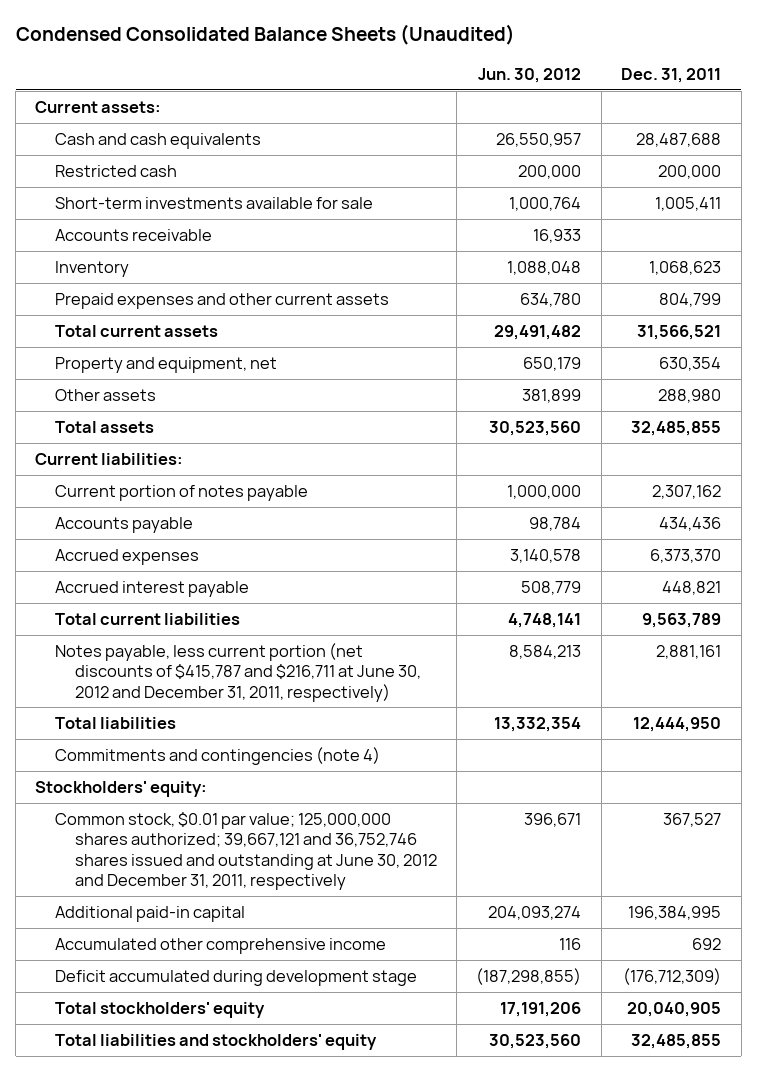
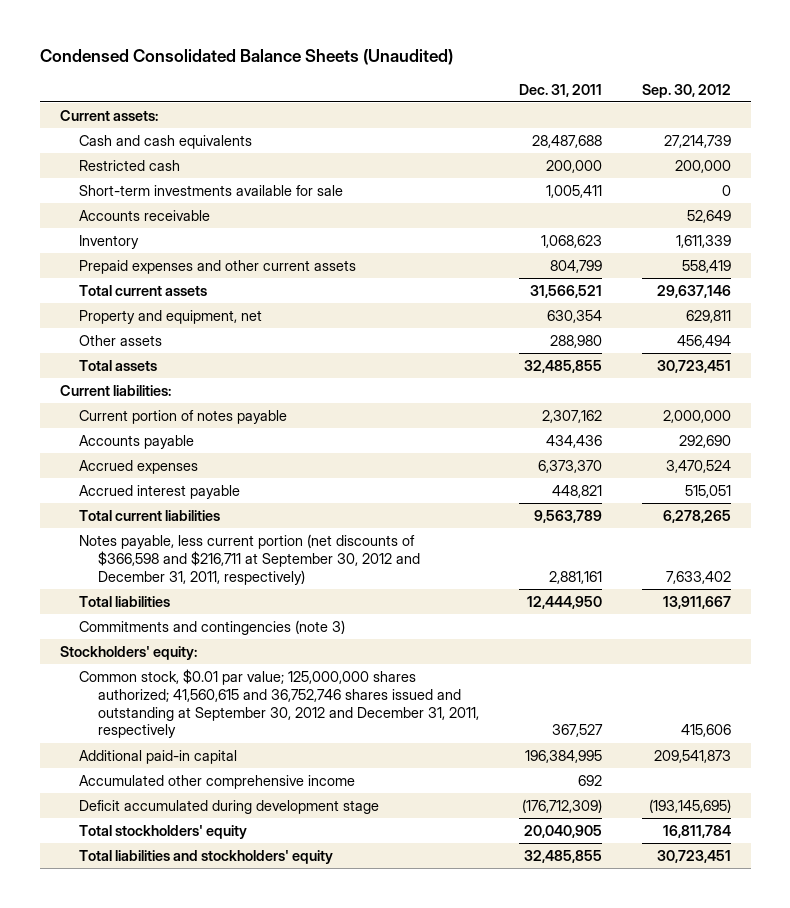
- | Jun. 30, 2012 | Dec. 31, 2011
+ | Dec. 31, 2011 | Sep. 30, 2012
- Notes payable, less current portion (net discounts of $415,787 and $216,711 at June 30, 2012 and December 31, 2011, respectively) | 8,584,213 | 2,881,161
+ Notes payable, less current portion (net discounts of $366,598 and $216,711 at September 30, 2012 and December 31, 2011, respectively) | 2,881,161 | 7,633,402
- Commitments and contingencies (note 4)
+ Commitments and contingencies (note 3)
- Common stock, $0.01 par value; 125,000,000 shares authorized; 39,667,121 and 36,752,746 shares issued and outstanding at June 30, 2012 and December 31, 2011, respectively | 396,671 | 367,527
+ Common stock, $0.01 par value; 125,000,000 shares authorized; 41,560,615 and 36,752,746 shares issued and outstanding at September 30, 2012 and December 31, 2011, respectively | 367,527 | 415,606

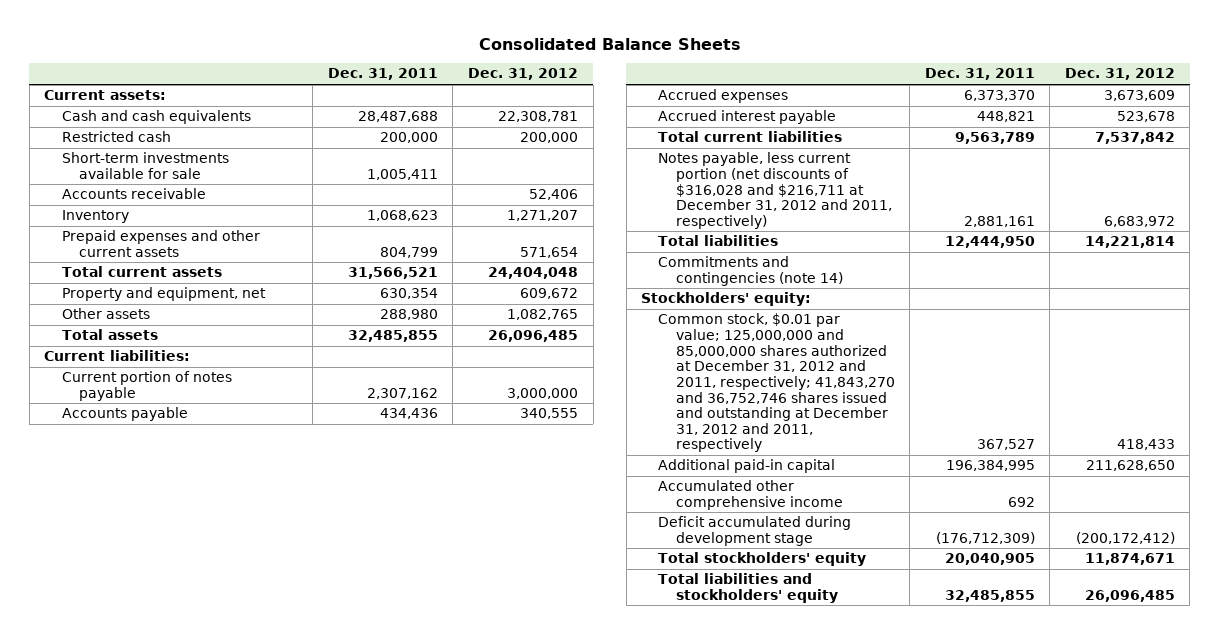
- Condensed Consolidated Balance Sheets (Unaudited)
+ Consolidated Balance Sheets
- | Dec. 31, 2011 | Sep. 30, 2012
+ | Dec. 31, 2011 | Dec. 31, 2012
- Notes payable, less current portion (net discounts of $366,598 and $216,711 at September 30, 2012 and December 31, 2011, respectively) | 2,881,161 | 7,633,402
+ Notes payable, less current portion (net discounts of $316,028 and $216,711 at December 31, 2012 and 2011, respectively) | 2,881,161 | 6,683,972
- Commitments and contingencies (note 3)
+ Commitments and contingencies (note 14)
- Common stock, $0.01 par value; 125,000,000 shares authorized; 41,560,615 and 36,752,746 shares issued and outstanding at September 30, 2012 and December 31, 2011, respectively | 367,527 | 415,606
+ Common stock, $0.01 par value; 125,000,000 and 85,000,000 shares authorized at December 31, 2012 and 2011, respectively; 41,843,270 and 36,752,746 shares issued and outstanding at December 31, 2012 and 2011, respectively | 367,527 | 418,433

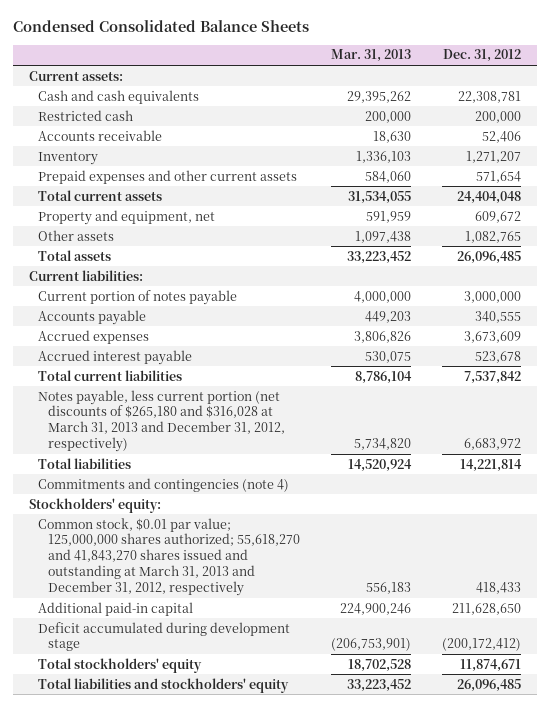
- Consolidated Balance Sheets
+ Condensed Consolidated Balance Sheets
- | Dec. 31, 2011 | Dec. 31, 2012
+ | Mar. 31, 2013 | Dec. 31, 2012
- Short-term investments available for sale | 1,005,411 |
- Notes payable, less current portion (net discounts of $316,028 and $216,711 at December 31, 2012 and 2011, respectively) | 2,881,161 | 6,683,972
+ Notes payable, less current portion (net discounts of $265,180 and $316,028 at March 31, 2013 and December 31, 2012, respectively) | 5,734,820 | 6,683,972
- Commitments and contingencies (note 14)
+ Commitments and contingencies (note 4)
- Common stock, $0.01 par value; 125,000,000 and 85,000,000 shares authorized at December 31, 2012 and 2011, respectively; 41,843,270 and 36,752,746 shares issued and outstanding at December 31, 2012 and 2011, respectively | 367,527 | 418,433
+ Common stock, $0.01 par value; 125,000,000 shares authorized; 55,618,270 and 41,843,270 shares issued and outstanding at March 31, 2013 and December 31, 2012, respectively | 556,183 | 418,433
- Accumulated other comprehensive income | 692 |

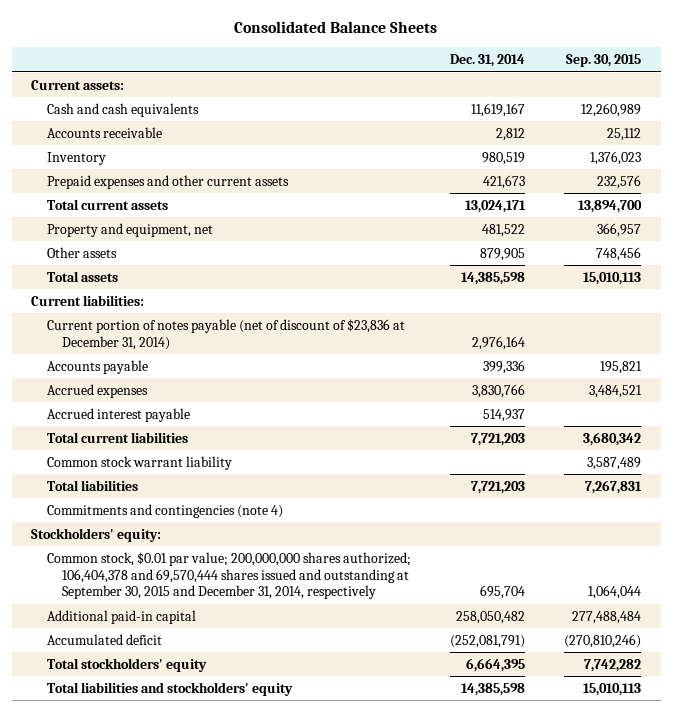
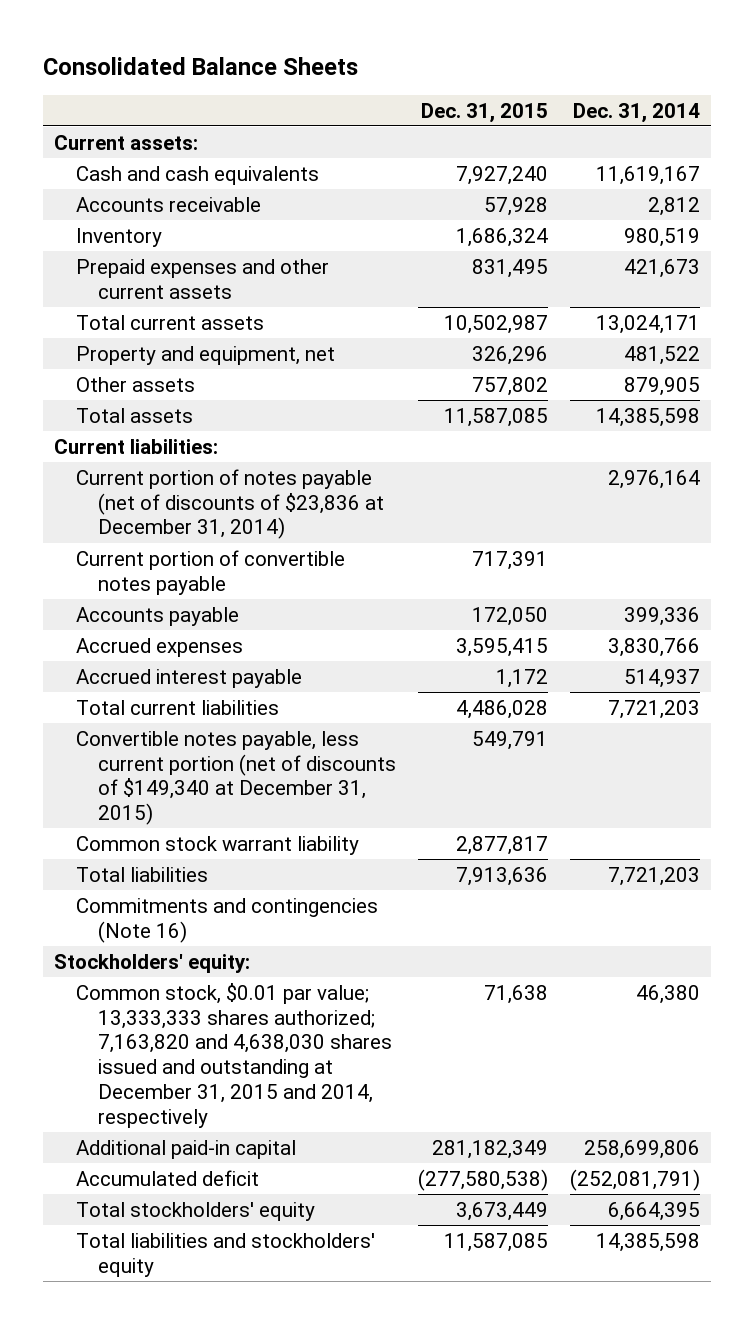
- | Dec. 31, 2014 | Sep. 30, 2015
+ | Dec. 31, 2015 | Dec. 31, 2014
- Current portion of notes payable (net of discount of $23,836 at December 31, 2014) | 2,976,164 |
+ Current portion of notes payable (net of discounts of $23,836 at December 31, 2014) | | 2,976,164
+ Current portion of convertible notes payable | 717,391 |
+ Convertible notes payable, less current portion (net of discounts of $149,340 at December 31, 2015) | 549,791 |
- Commitments and contingencies (note 4)
+ Commitments and contingencies (Note 16)
- Common stock, $0.01 par value; 200,000,000 shares authorized; 106,404,378 and 69,570,444 shares issued and outstanding at September 30, 2015 and December 31, 2014, respectively | 695,704 | 1,064,044
- Additional paid-in capital | 258,050,482 | 277,488,484
+ Common stock, $0.01 par value; 13,333,333 shares authorized; 7,163,820 and 4,638,030 shares issued and outstanding at December 31, 2015 and 2014, respectively | 71,638 | 46,380
+ Additional paid-in capital | 281,182,349 | 258,699,806

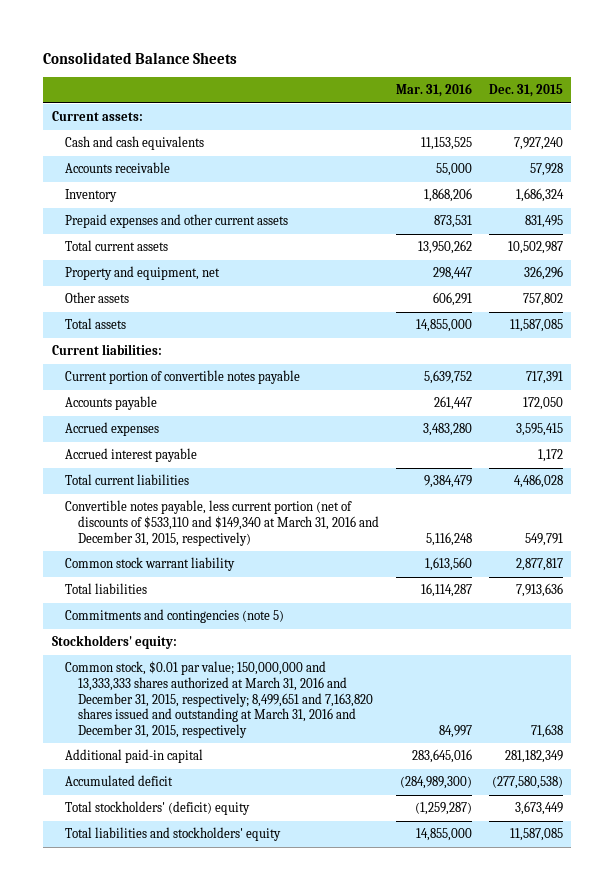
- | Dec. 31, 2015 | Dec. 31, 2014
+ | Mar. 31, 2016 | Dec. 31, 2015
- Current portion of notes payable (net of discounts of $23,836 at December 31, 2014) | | 2,976,164
- Convertible notes payable, less current portion (net of discounts of $149,340 at December 31, 2015) | 549,791 |
+ Convertible notes payable, less current portion (net of discounts of $533,110 and $149,340 at March 31, 2016 and December 31, 2015, respectively) | 5,116,248 | 549,791
- Commitments and contingencies (Note 16)
+ Commitments and contingencies (note 5)
- Common stock, $0.01 par value; 13,333,333 shares authorized; 7,163,820 and 4,638,030 shares issued and outstanding at December 31, 2015 and 2014, respectively | 71,638 | 46,380
+ Common stock, $0.01 par value; 150,000,000 and 13,333,333 shares authorized at March 31, 2016 and December 31, 2015, respectively; 8,499,651 and 7,163,820 shares issued and outstanding at March 31, 2016 and December 31, 2015, respectively | 84,997 | 71,638
- Total stockholders' equity | 3,673,449 | 6,664,395
+ Total stockholders' (deficit) equity | (1,259,287) | 3,673,449

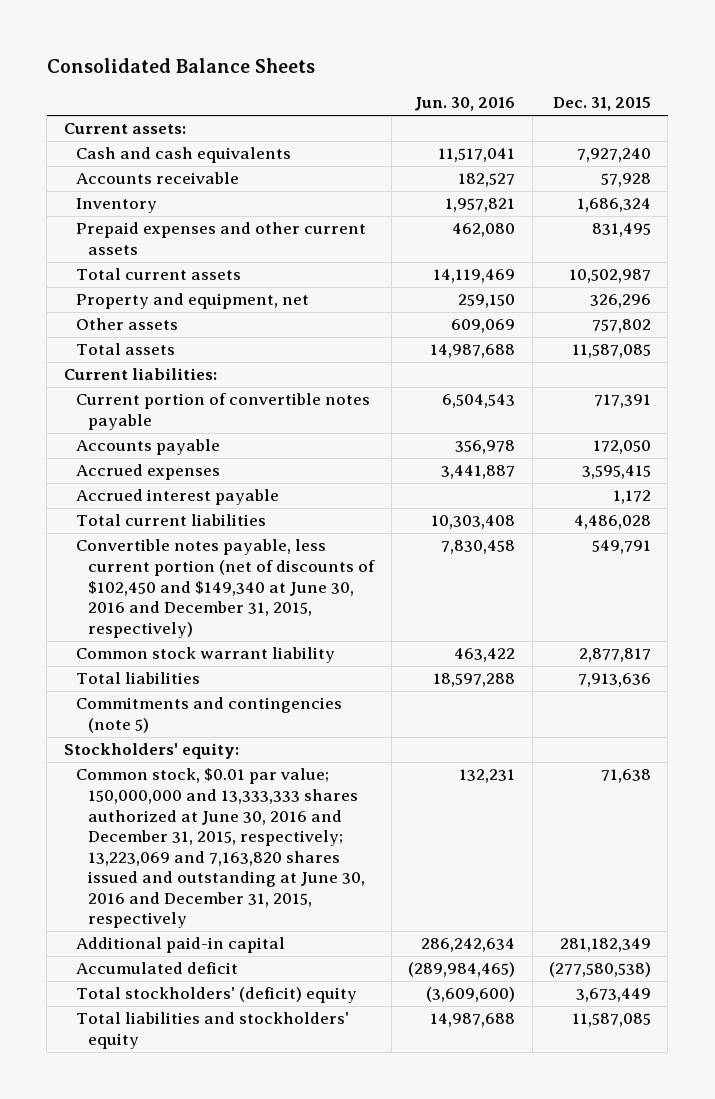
- | Mar. 31, 2016 | Dec. 31, 2015
+ | Jun. 30, 2016 | Dec. 31, 2015
- Convertible notes payable, less current portion (net of discounts of $533,110 and $149,340 at March 31, 2016 and December 31, 2015, respectively) | 5,116,248 | 549,791
+ Convertible notes payable, less current portion (net of discounts of $102,450 and $149,340 at June 30, 2016 and December 31, 2015, respectively) | 7,830,458 | 549,791
- Common stock, $0.01 par value; 150,000,000 and 13,333,333 shares authorized at March 31, 2016 and December 31, 2015, respectively; 8,499,651 and 7,163,820 shares issued and outstanding at March 31, 2016 and December 31, 2015, respectively | 84,997 | 71,638
+ Common stock, $0.01 par value; 150,000,000 and 13,333,333 shares authorized at June 30, 2016 and December 31, 2015, respectively; 13,223,069 and 7,163,820 shares issued and outstanding at June 30, 2016 and December 31, 2015, respectively | 132,231 | 71,638

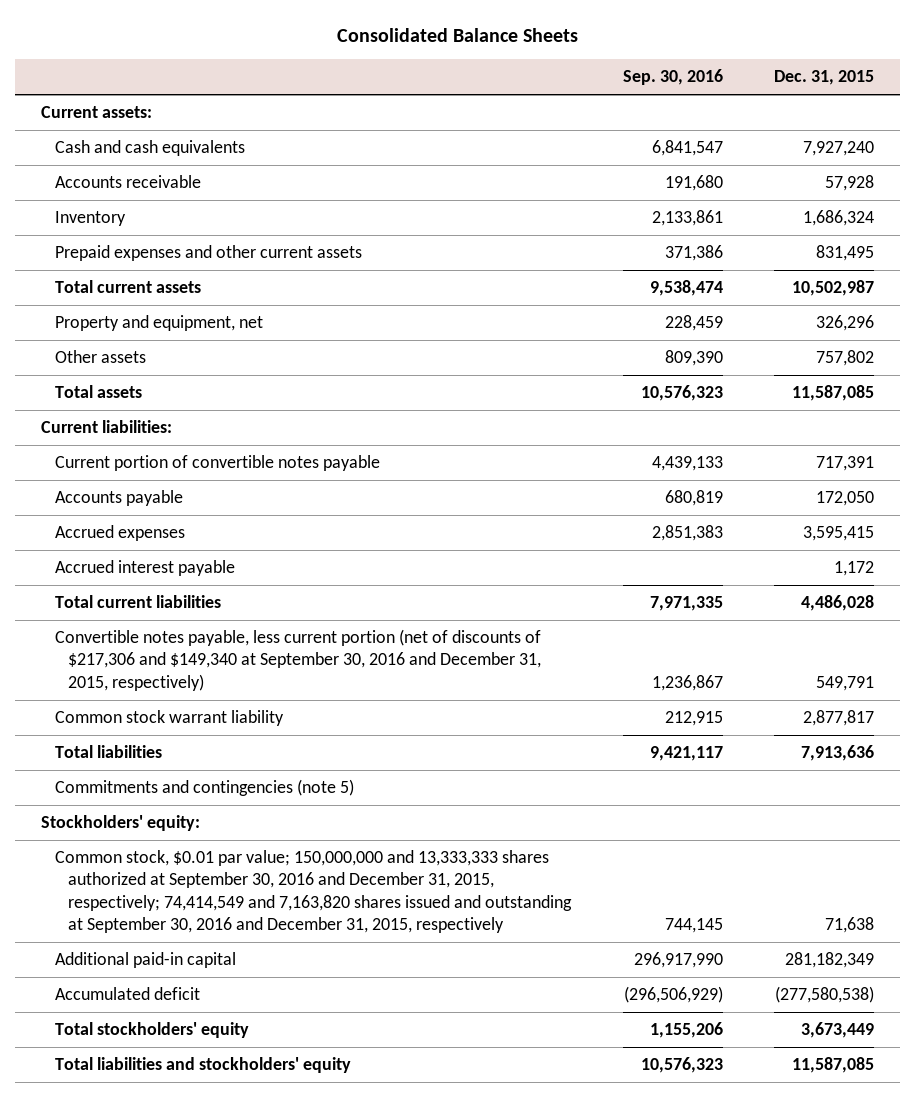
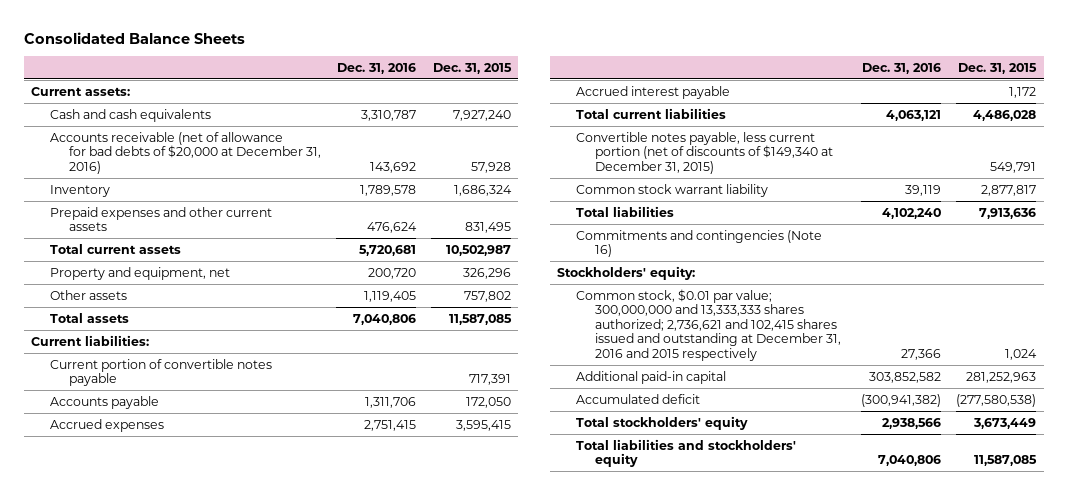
- | Sep. 30, 2016 | Dec. 31, 2015
+ | Dec. 31, 2016 | Dec. 31, 2015
- Accounts receivable | 191,680 | 57,928
+ Accounts receivable (net of allowance for bad debts of $20,000 at December 31, 2016) | 143,692 | 57,928
- Convertible notes payable, less current portion (net of discounts of $217,306 and $149,340 at September 30, 2016 and December 31, 2015, respectively) | 1,236,867 | 549,791
+ Convertible notes payable, less current portion (net of discounts of $149,340 at December 31, 2015) | | 549,791
- Commitments and contingencies (note 5)
+ Commitments and contingencies (Note 16)
- Common stock, $0.01 par value; 150,000,000 and 13,333,333 shares authorized at September 30, 2016 and December 31, 2015, respectively; 74,414,549 and 7,163,820 shares issued and outstanding at September 30, 2016 and December 31, 2015, respectively | 744,145 | 71,638
- Additional paid-in capital | 296,917,990 | 281,182,349
+ Common stock, $0.01 par value; 300,000,000 and 13,333,333 shares authorized; 2,736,621 and 102,415 shares issued and outstanding at December 31, 2016 and 2015 respectively | 27,366 | 1,024
+ Additional paid-in capital | 303,852,582 | 281,252,963

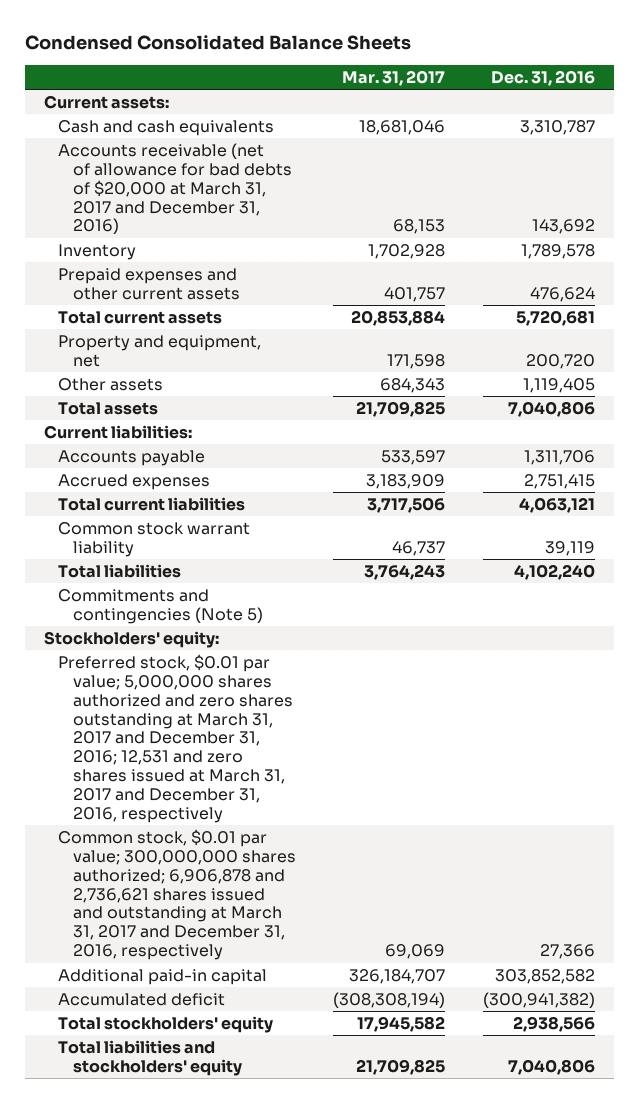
- Consolidated Balance Sheets
+ Condensed Consolidated Balance Sheets
- | Dec. 31, 2016 | Dec. 31, 2015
+ | Mar. 31, 2017 | Dec. 31, 2016
- Accounts receivable (net of allowance for bad debts of $20,000 at December 31, 2016) | 143,692 | 57,928
+ Accounts receivable (net of allowance for bad debts of $20,000 at March 31, 2017 and December 31, 2016) | 68,153 | 143,692
- Current portion of convertible notes payable | | 717,391
- Accrued interest payable | | 1,172
- Convertible notes payable, less current portion (net of discounts of $149,340 at December 31, 2015) | | 549,791
- Commitments and contingencies (Note 16)
+ Commitments and contingencies (Note 5)
- Common stock, $0.01 par value; 300,000,000 and 13,333,333 shares authorized; 2,736,621 and 102,415 shares issued and outstanding at December 31, 2016 and 2015 respectively | 27,366 | 1,024
+ Preferred stock, $0.01 par value; 5,000,000 shares authorized and zero shares outstanding at March 31, 2017 and December 31, 2016; 12,531 and zero shares issued at March 31, 2017 and December 31, 2016, respectively
+ Common stock, $0.01 par value; 300,000,000 shares authorized; 6,906,878 and 2,736,621 shares issued and outstanding at March 31, 2017 and December 31, 2016, respectively | 69,069 | 27,366

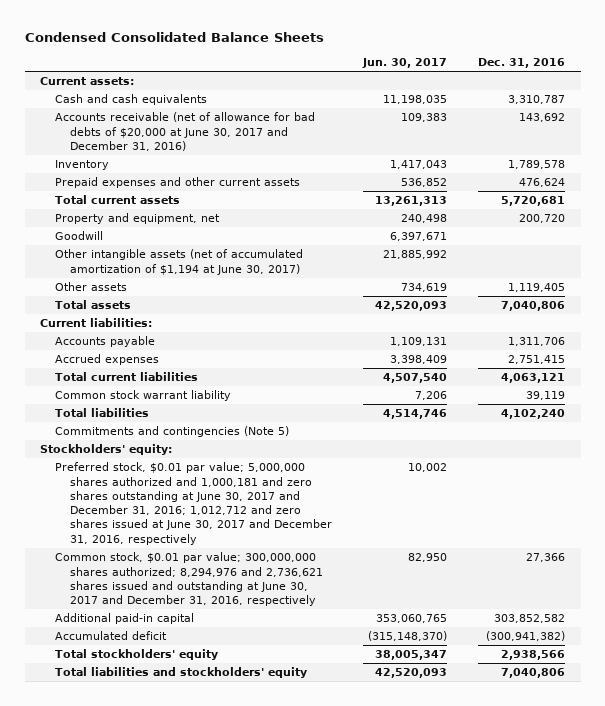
- | Mar. 31, 2017 | Dec. 31, 2016
+ | Jun. 30, 2017 | Dec. 31, 2016
- Accounts receivable (net of allowance for bad debts of $20,000 at March 31, 2017 and December 31, 2016) | 68,153 | 143,692
+ Accounts receivable (net of allowance for bad debts of $20,000 at June 30, 2017 and December 31, 2016) | 109,383 | 143,692
+ Goodwill | 6,397,671 |
+ Other intangible assets (net of accumulated amortization of $1,194 at June 30, 2017) | 21,885,992 |
- Preferred stock, $0.01 par value; 5,000,000 shares authorized and zero shares outstanding at March 31, 2017 and December 31, 2016; 12,531 and zero shares issued at March 31, 2017 and December 31, 2016, respectively
- Common stock, $0.01 par value; 300,000,000 shares authorized; 6,906,878 and 2,736,621 shares issued and outstanding at March 31, 2017 and December 31, 2016, respectively | 69,069 | 27,366
+ Preferred stock, $0.01 par value; 5,000,000 shares authorized and 1,000,181 and zero shares outstanding at June 30, 2017 and December 31, 2016; 1,012,712 and zero shares issued at June 30, 2017 and December 31, 2016, respectively | 10,002 |
+ Common stock, $0.01 par value; 300,000,000 shares authorized; 8,294,976 and 2,736,621 shares issued and outstanding at June 30, 2017 and December 31, 2016, respectively | 82,950 | 27,366

